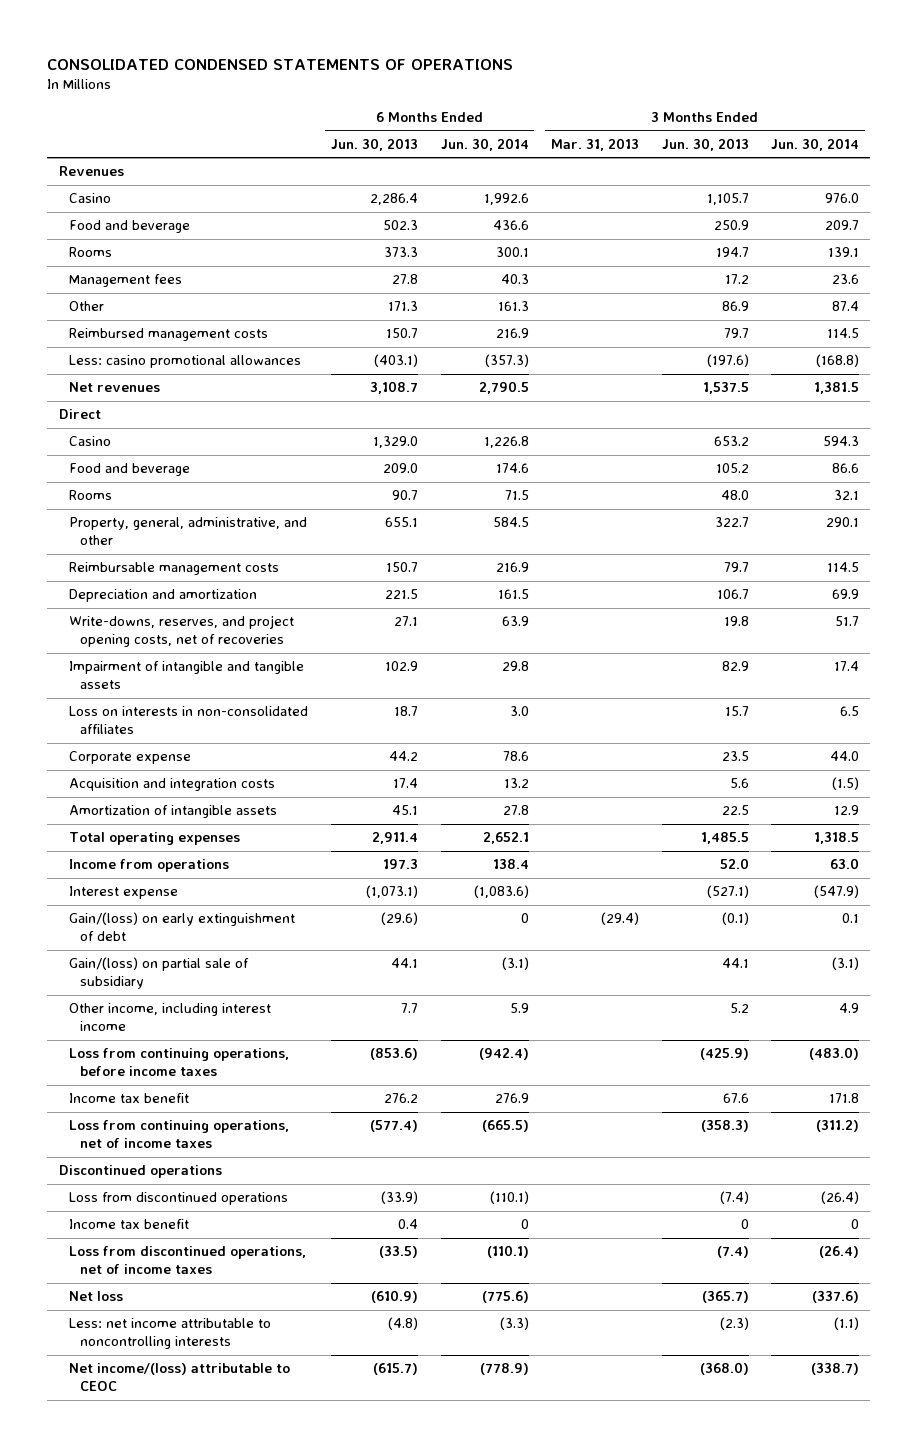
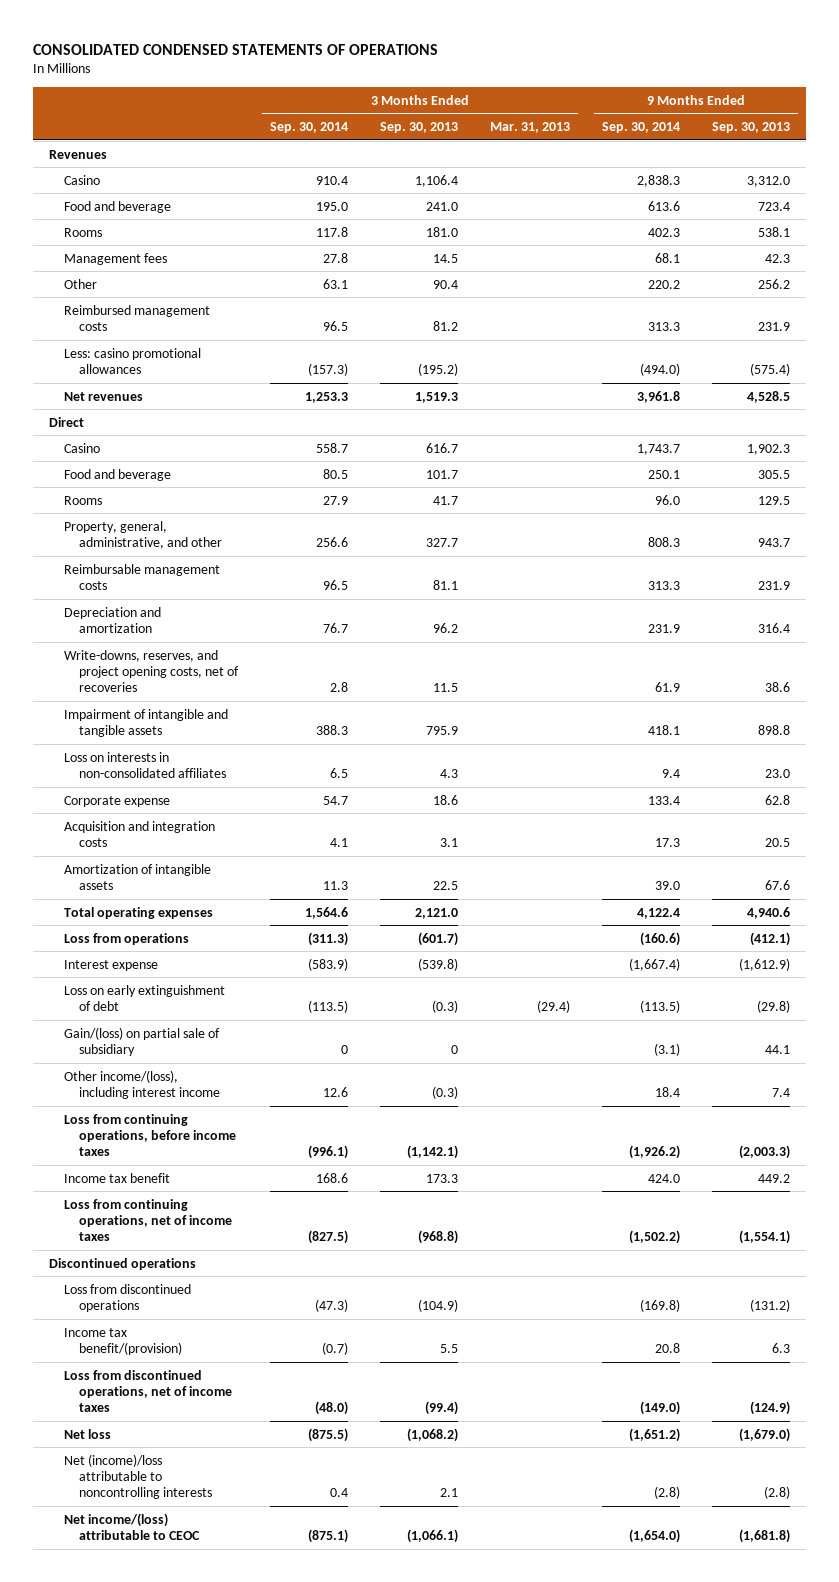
- | 6 Months Ended Jun. 30, 2013 | 6 Months Ended Jun. 30, 2014 | 3 Months Ended Mar. 31, 2013 | 3 Months Ended Jun. 30, 2013 | 3 Months Ended Jun. 30, 2014
+ | 3 Months Ended Sep. 30, 2014 | 3 Months Ended Sep. 30, 2013 | 3 Months Ended Mar. 31, 2013 | 9 Months Ended Sep. 30, 2014 | 9 Months Ended Sep. 30, 2013
- Income from operations | 197.3 | 138.4 | | 52.0 | 63.0
+ Loss from operations | (311.3) | (601.7) | | (160.6) | (412.1)
- Gain/(loss) on early extinguishment of debt | (29.6) | 0 | (29.4) | (0.1) | 0.1
+ Loss on early extinguishment of debt | (113.5) | (0.3) | (29.4) | (113.5) | (29.8)
- Other income, including interest income | 7.7 | 5.9 | | 5.2 | 4.9
+ Other income/(loss), including interest income | 12.6 | (0.3) | | 18.4 | 7.4
- Income tax benefit | 0.4 | 0 | | 0 | 0
+ Income tax benefit/(provision) | (0.7) | 5.5 | | 20.8 | 6.3
- Less: net income attributable to noncontrolling interests | (4.8) | (3.3) | | (2.3) | (1.1)
+ Net (income)/loss attributable to noncontrolling interests | 0.4 | 2.1 | | (2.8) | (2.8)

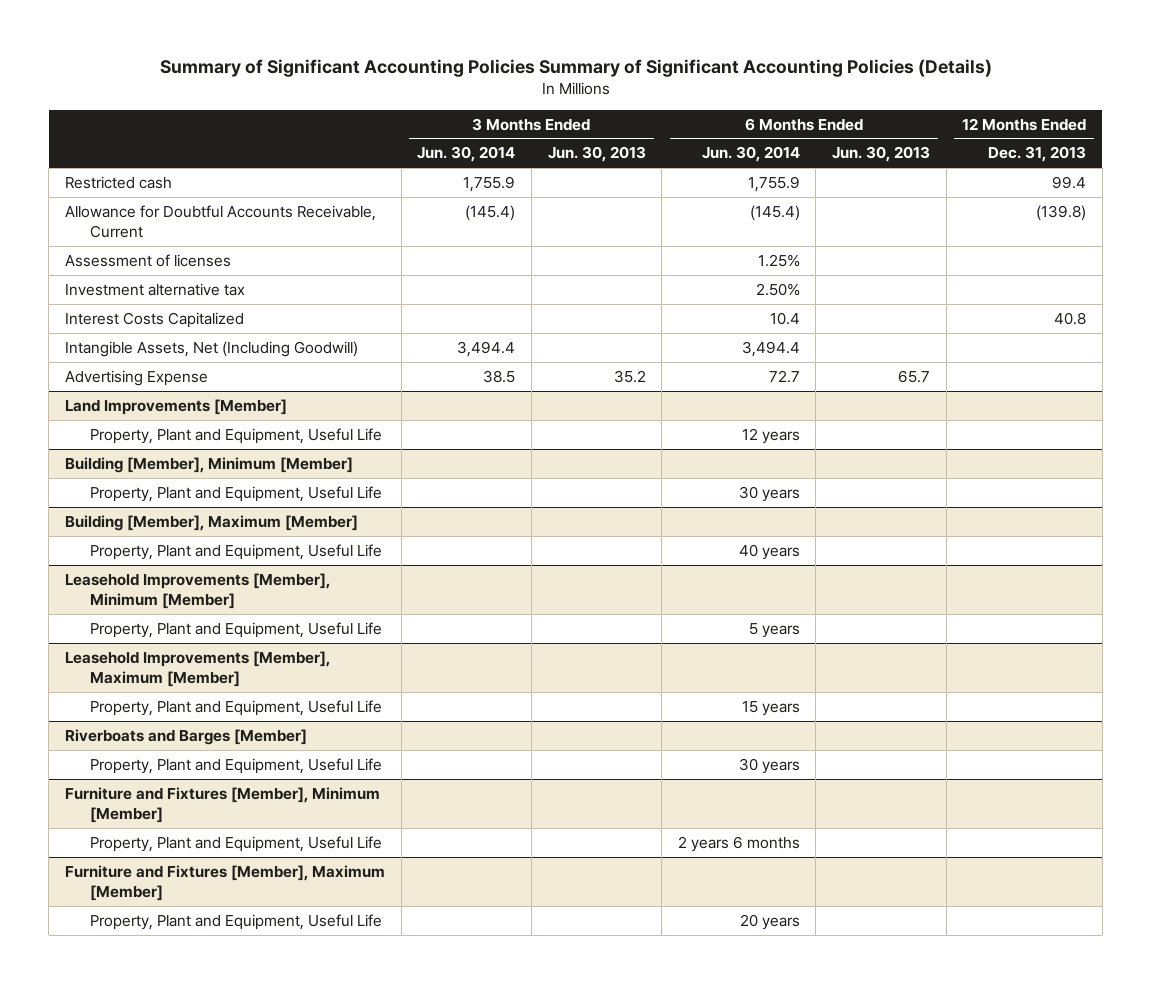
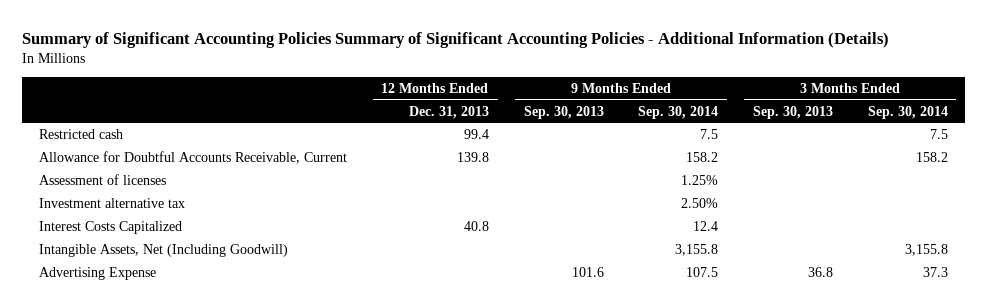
- Summary of Significant Accounting Policies Summary of Significant Accounting Policies (Details)
+ Summary of Significant Accounting Policies Summary of Significant Accounting Policies - Additional Information (Details)
- | 3 Months Ended Jun. 30, 2014 | 3 Months Ended Jun. 30, 2013 | 6 Months Ended Jun. 30, 2014 | 6 Months Ended Jun. 30, 2013 | 12 Months Ended Dec. 31, 2013
+ | 12 Months Ended Dec. 31, 2013 | 9 Months Ended Sep. 30, 2013 | 9 Months Ended Sep. 30, 2014 | 3 Months Ended Sep. 30, 2013 | 3 Months Ended Sep. 30, 2014
- Allowance for Doubtful Accounts Receivable, Current | (145.4) | | (145.4) | | (139.8)
+ Allowance for Doubtful Accounts Receivable, Current | 139.8 | | 158.2 | | 158.2
- Land Improvements [Member]
- Property, Plant and Equipment, Useful Life | | | 12 years | |
- Building [Member], Minimum [Member]
- Property, Plant and Equipment, Useful Life | | | 30 years | |
- Building [Member], Maximum [Member]
- Property, Plant and Equipment, Useful Life | | | 40 years | |
- Leasehold Improvements [Member], Minimum [Member]
- Property, Plant and Equipment, Useful Life | | | 5 years | |
- Leasehold Improvements [Member], Maximum [Member]
- Property, Plant and Equipment, Useful Life | | | 15 years | |
- Riverboats and Barges [Member]
- Property, Plant and Equipment, Useful Life | | | 30 years | |
- Furniture and Fixtures [Member], Minimum [Member]
- Property, Plant and Equipment, Useful Life | | | 2 years 6 months | |
- Furniture and Fixtures [Member], Maximum [Member]
- Property, Plant and Equipment, Useful Life | | | 20 years | |

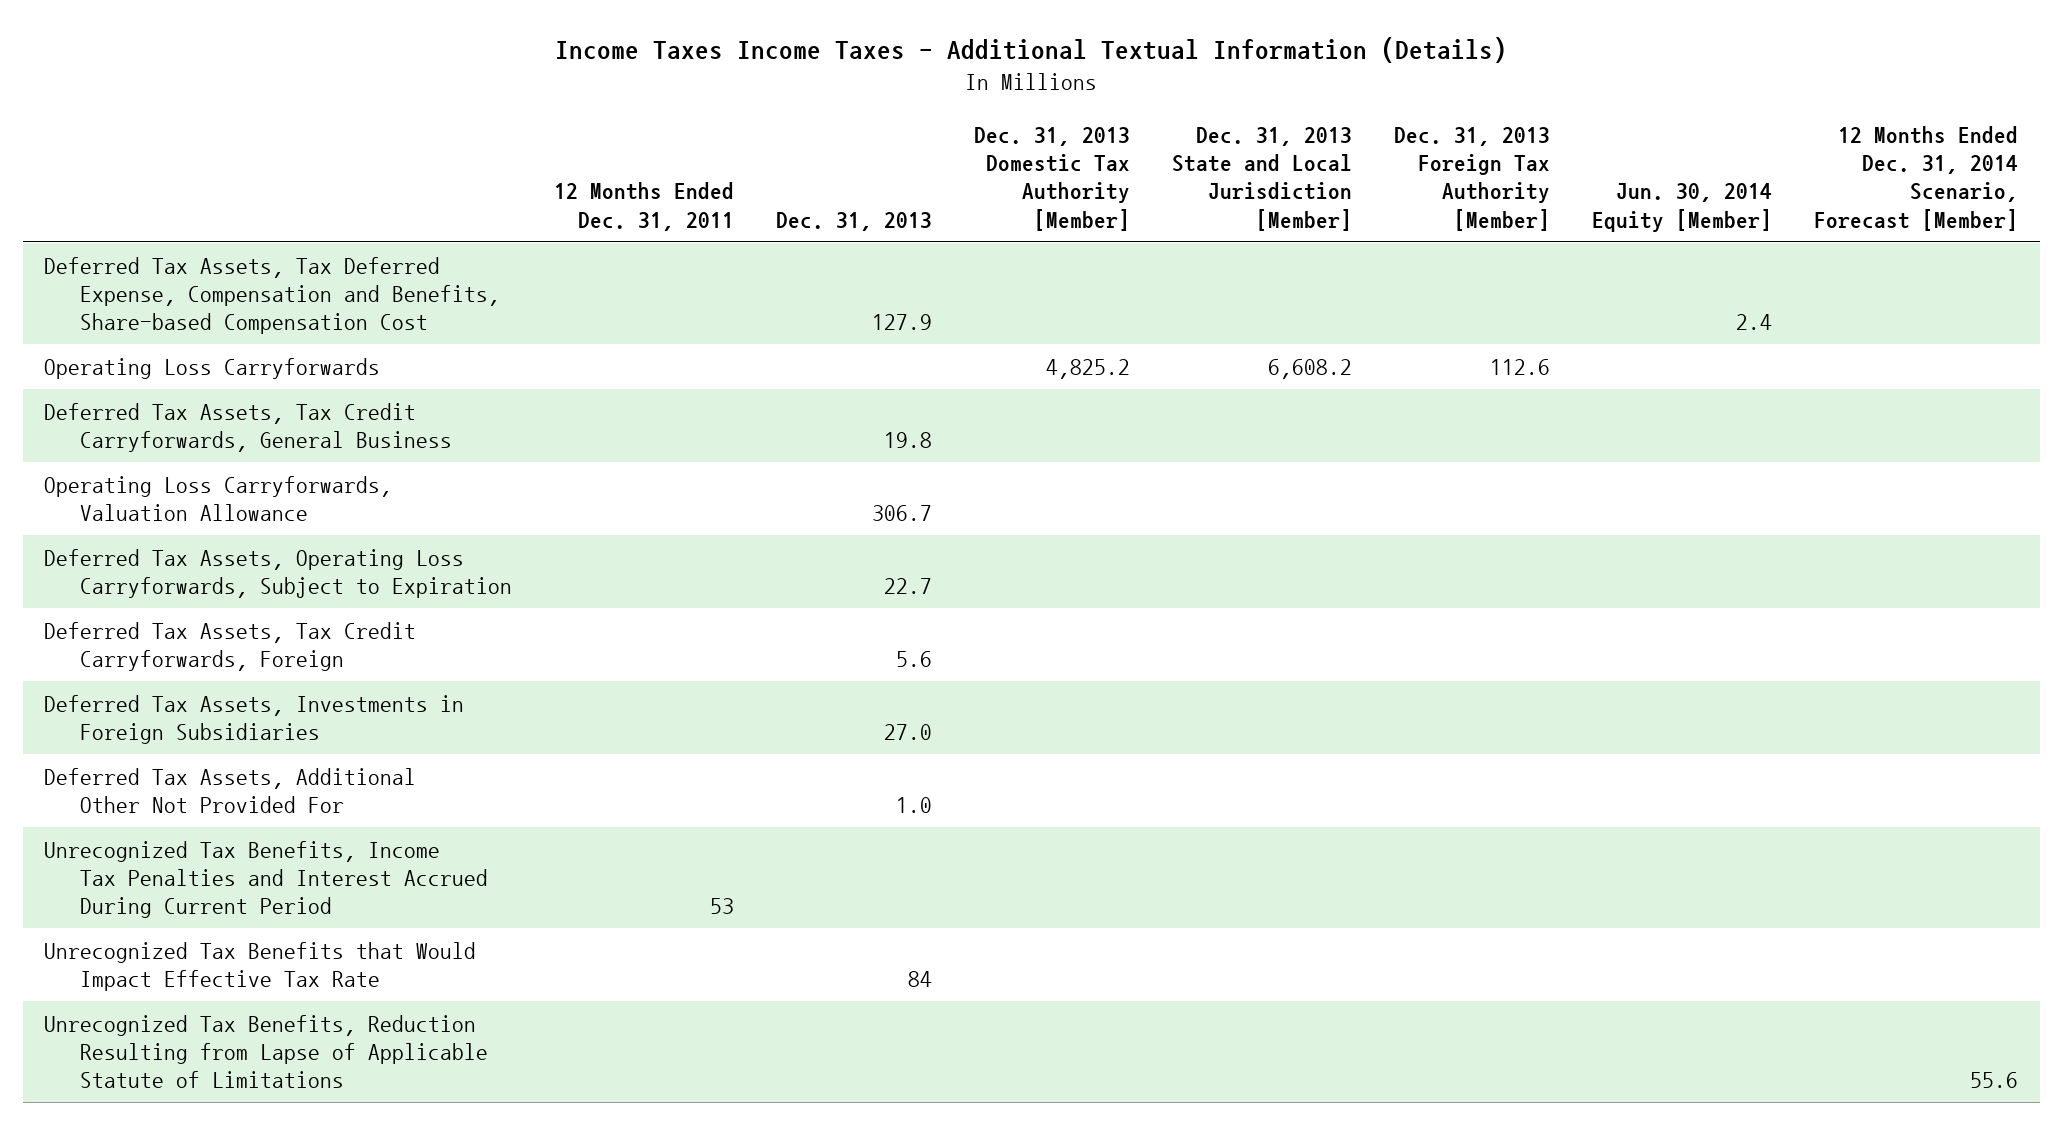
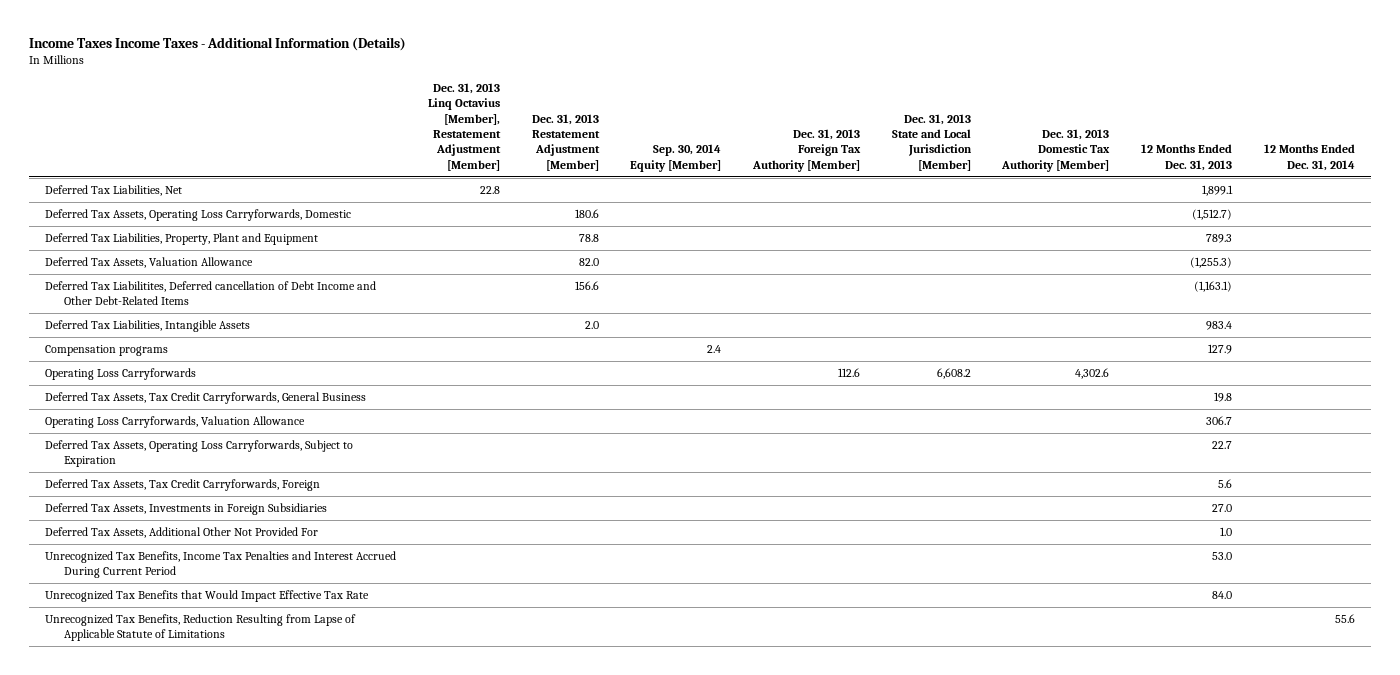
- Income Taxes Income Taxes - Additional Textual Information (Details)
+ Income Taxes Income Taxes - Additional Information (Details)
- | 12 Months Ended Dec. 31, 2011 | Dec. 31, 2013 | Dec. 31, 2013 Domestic Tax Authority [Member] | Dec. 31, 2013 State and Local Jurisdiction [Member] | Dec. 31, 2013 Foreign Tax Authority [Member] | Jun. 30, 2014 Equity [Member] | 12 Months Ended Dec. 31, 2014 Scenario, Forecast [Member]
+ | Dec. 31, 2013 Linq Octavius [Member], Restatement Adjustment [Member] | Dec. 31, 2013 Restatement Adjustment [Member] | Sep. 30, 2014 Equity [Member] | Dec. 31, 2013 Foreign Tax Authority [Member] | Dec. 31, 2013 State and Local Jurisdiction [Member] | Dec. 31, 2013 Domestic Tax Authority [Member] | 12 Months Ended Dec. 31, 2013 | 12 Months Ended Dec. 31, 2014
- Deferred Tax Assets, Tax Deferred Expense, Compensation and Benefits, Share-based Compensation Cost | | 127.9 | | | | 2.4 |
- Operating Loss Carryforwards | | | 4,825.2 | 6,608.2 | 112.6 | |
+ Deferred Tax Liabilities, Net | 22.8 | | | | | | 1,899.1 |
+ Deferred Tax Assets, Operating Loss Carryforwards, Domestic | | 180.6 | | | | | (1,512.7) |
+ Deferred Tax Liabilities, Property, Plant and Equipment | | 78.8 | | | | | 789.3 |
+ Deferred Tax Assets, Valuation Allowance | | 82.0 | | | | | (1,255.3) |
+ Deferred Tax Liabilitites, Deferred cancellation of Debt Income and Other Debt-Related Items | | 156.6 | | | | | (1,163.1) |
+ Deferred Tax Liabilities, Intangible Assets | | 2.0 | | | | | 983.4 |
+ Compensation programs | | | 2.4 | | | | 127.9 |
+ Operating Loss Carryforwards | | | | 112.6 | 6,608.2 | 4,302.6 | |

